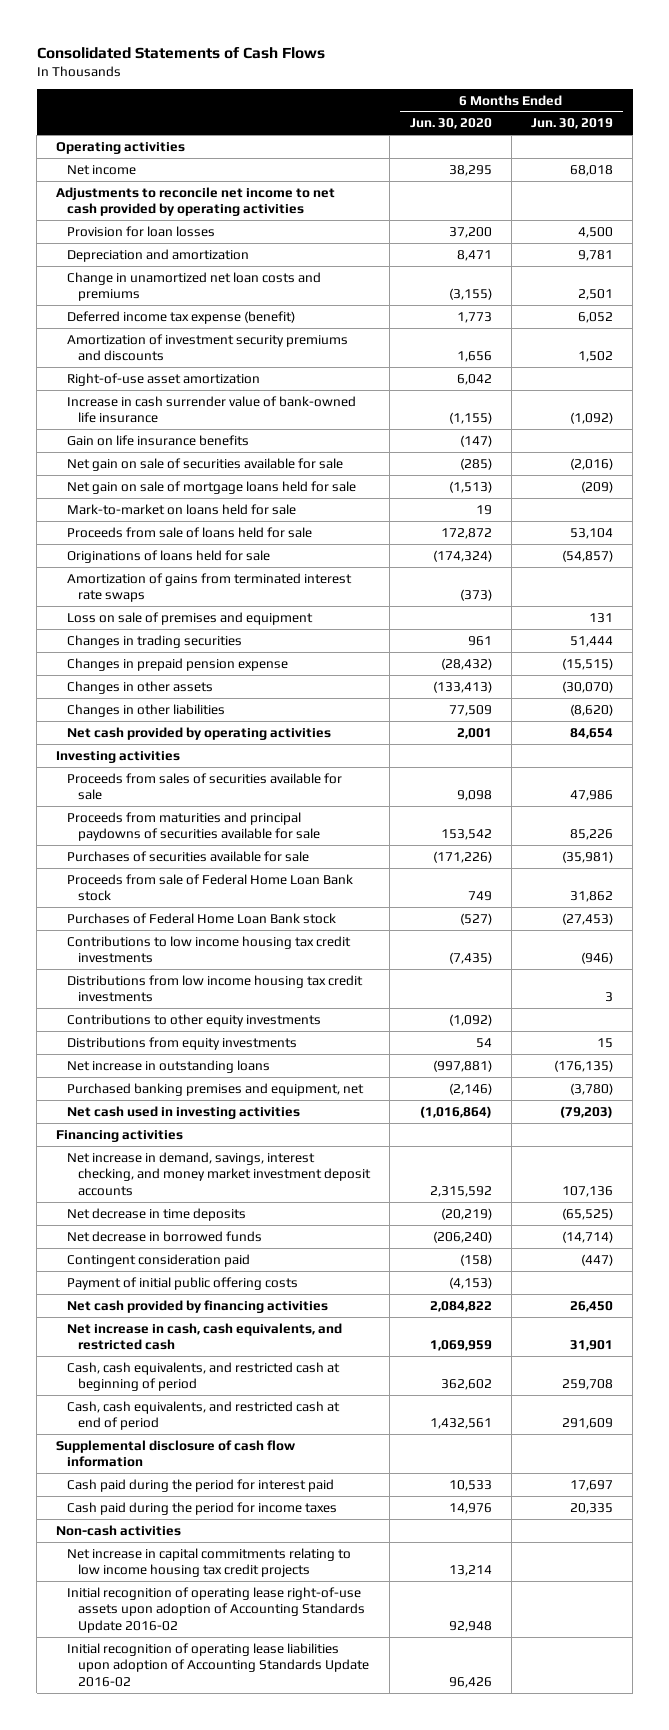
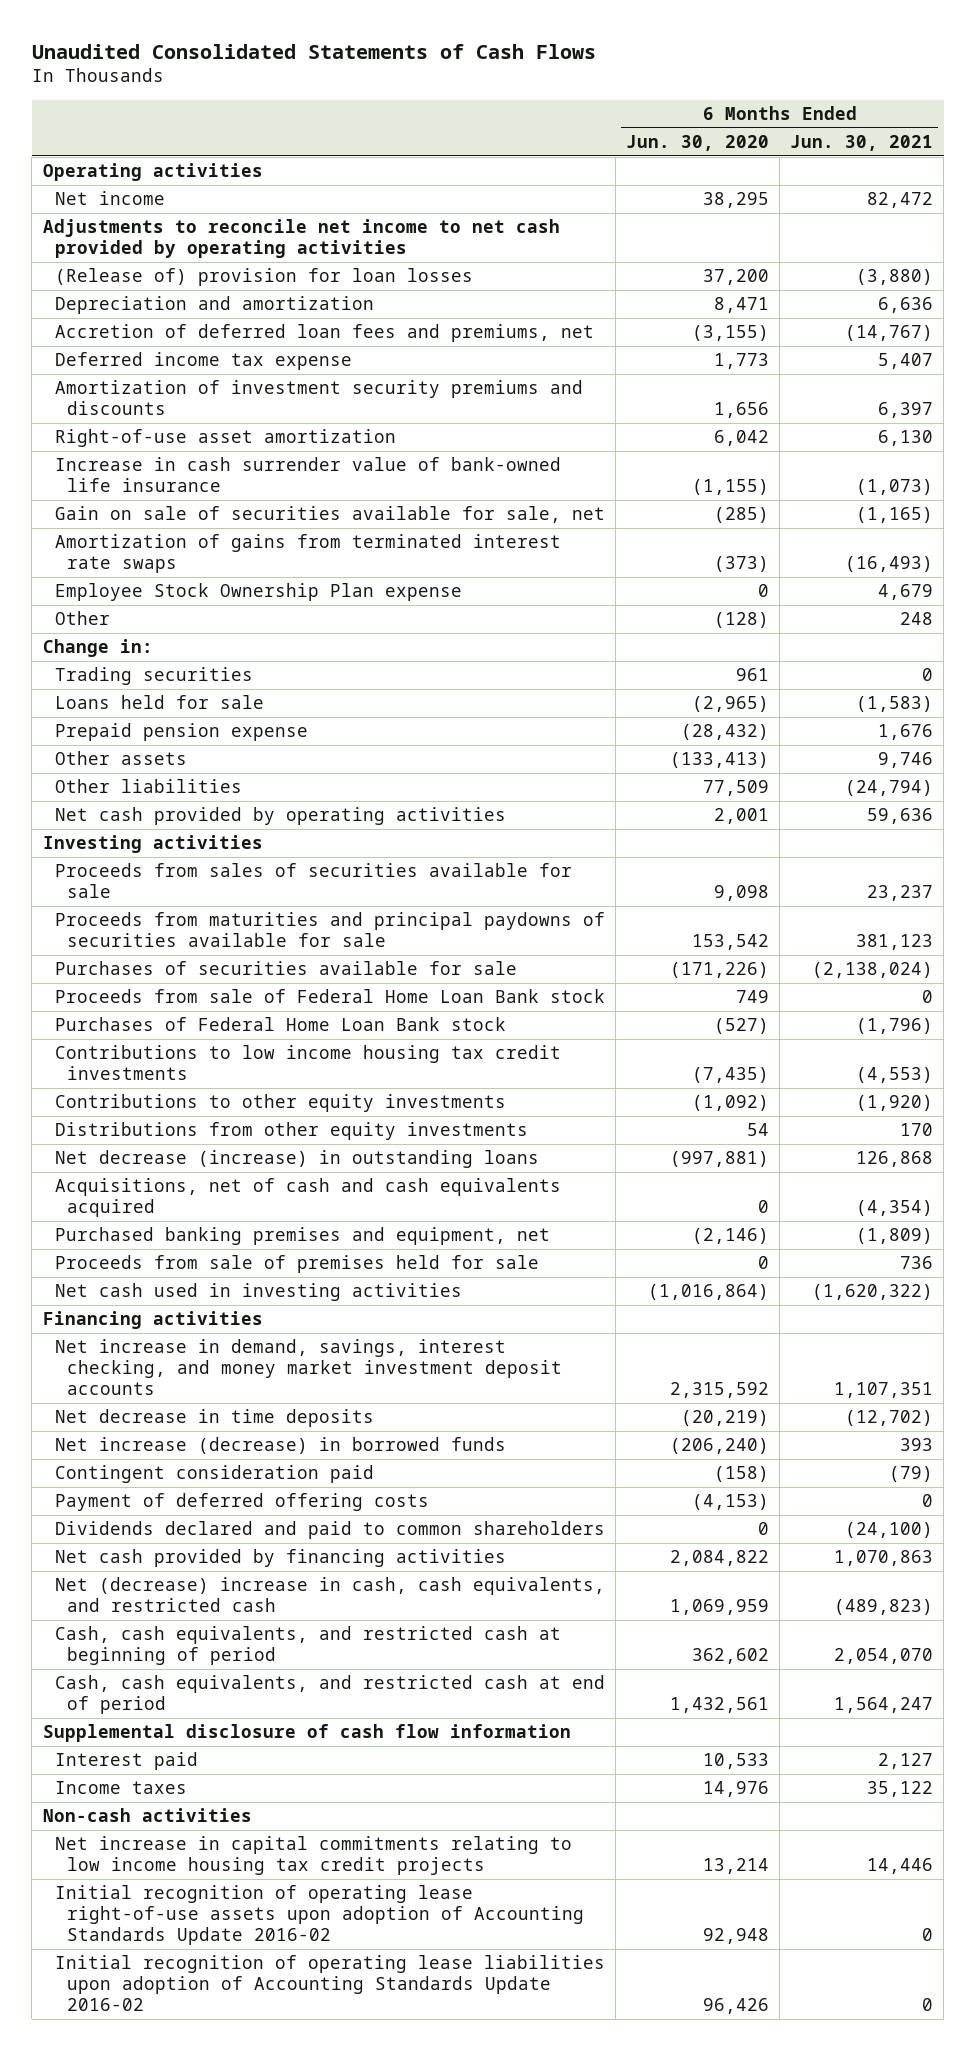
- Consolidated Statements of Cash Flows
+ Unaudited Consolidated Statements of Cash Flows
- | 6 Months Ended Jun. 30, 2020 | 6 Months Ended Jun. 30, 2019
+ | 6 Months Ended Jun. 30, 2020 | 6 Months Ended Jun. 30, 2021
- Provision for loan losses | 37,200 | 4,500
+ (Release of) provision for loan losses | 37,200 | (3,880)
- Change in unamortized net loan costs and premiums | (3,155) | 2,501
- Deferred income tax expense (benefit) | 1,773 | 6,052
+ Accretion of deferred loan fees and premiums, net | (3,155) | (14,767)
+ Deferred income tax expense | 1,773 | 5,407
- Gain on life insurance benefits | (147) |
- Net gain on sale of securities available for sale | (285) | (2,016)
- Net gain on sale of mortgage loans held for sale | (1,513) | (209)
- Mark-to-market on loans held for sale | 19 |
- Proceeds from sale of loans held for sale | 172,872 | 53,104
- Originations of loans held for sale | (174,324) | (54,857)
+ Gain on sale of securities available for sale, net | (285) | (1,165)
- Loss on sale of premises and equipment | | 131
- Changes in trading securities | 961 | 51,444
- Changes in prepaid pension expense | (28,432) | (15,515)
- Changes in other assets | (133,413) | (30,070)
- Changes in other liabilities | 77,509 | (8,620)
+ Employee Stock Ownership Plan expense | 0 | 4,679
+ Other | (128) | 248
+ Change in:
+ Trading securities | 961 | 0
+ Loans held for sale | (2,965) | (1,583)
+ Prepaid pension expense | (28,432) | 1,676
+ Other assets | (133,413) | 9,746
+ Other liabilities | 77,509 | (24,794)
- Distributions from low income housing tax credit investments | | 3
- Distributions from equity investments | 54 | 15
- Net increase in outstanding loans | (997,881) | (176,135)
+ Distributions from other equity investments | 54 | 170
+ Net decrease (increase) in outstanding loans | (997,881) | 126,868
+ Acquisitions, net of cash and cash equivalents acquired | 0 | (4,354)
+ Proceeds from sale of premises held for sale | 0 | 736
- Net decrease in borrowed funds | (206,240) | (14,714)
+ Net increase (decrease) in borrowed funds | (206,240) | 393
- Payment of initial public offering costs | (4,153) |
+ Payment of deferred offering costs | (4,153) | 0
+ Dividends declared and paid to common shareholders | 0 | (24,100)
- Net increase in cash, cash equivalents, and restricted cash | 1,069,959 | 31,901
+ Net (decrease) increase in cash, cash equivalents, and restricted cash | 1,069,959 | (489,823)
- Cash paid during the period for interest paid | 10,533 | 17,697
- Cash paid during the period for income taxes | 14,976 | 20,335
+ Interest paid | 10,533 | 2,127
+ Income taxes | 14,976 | 35,122

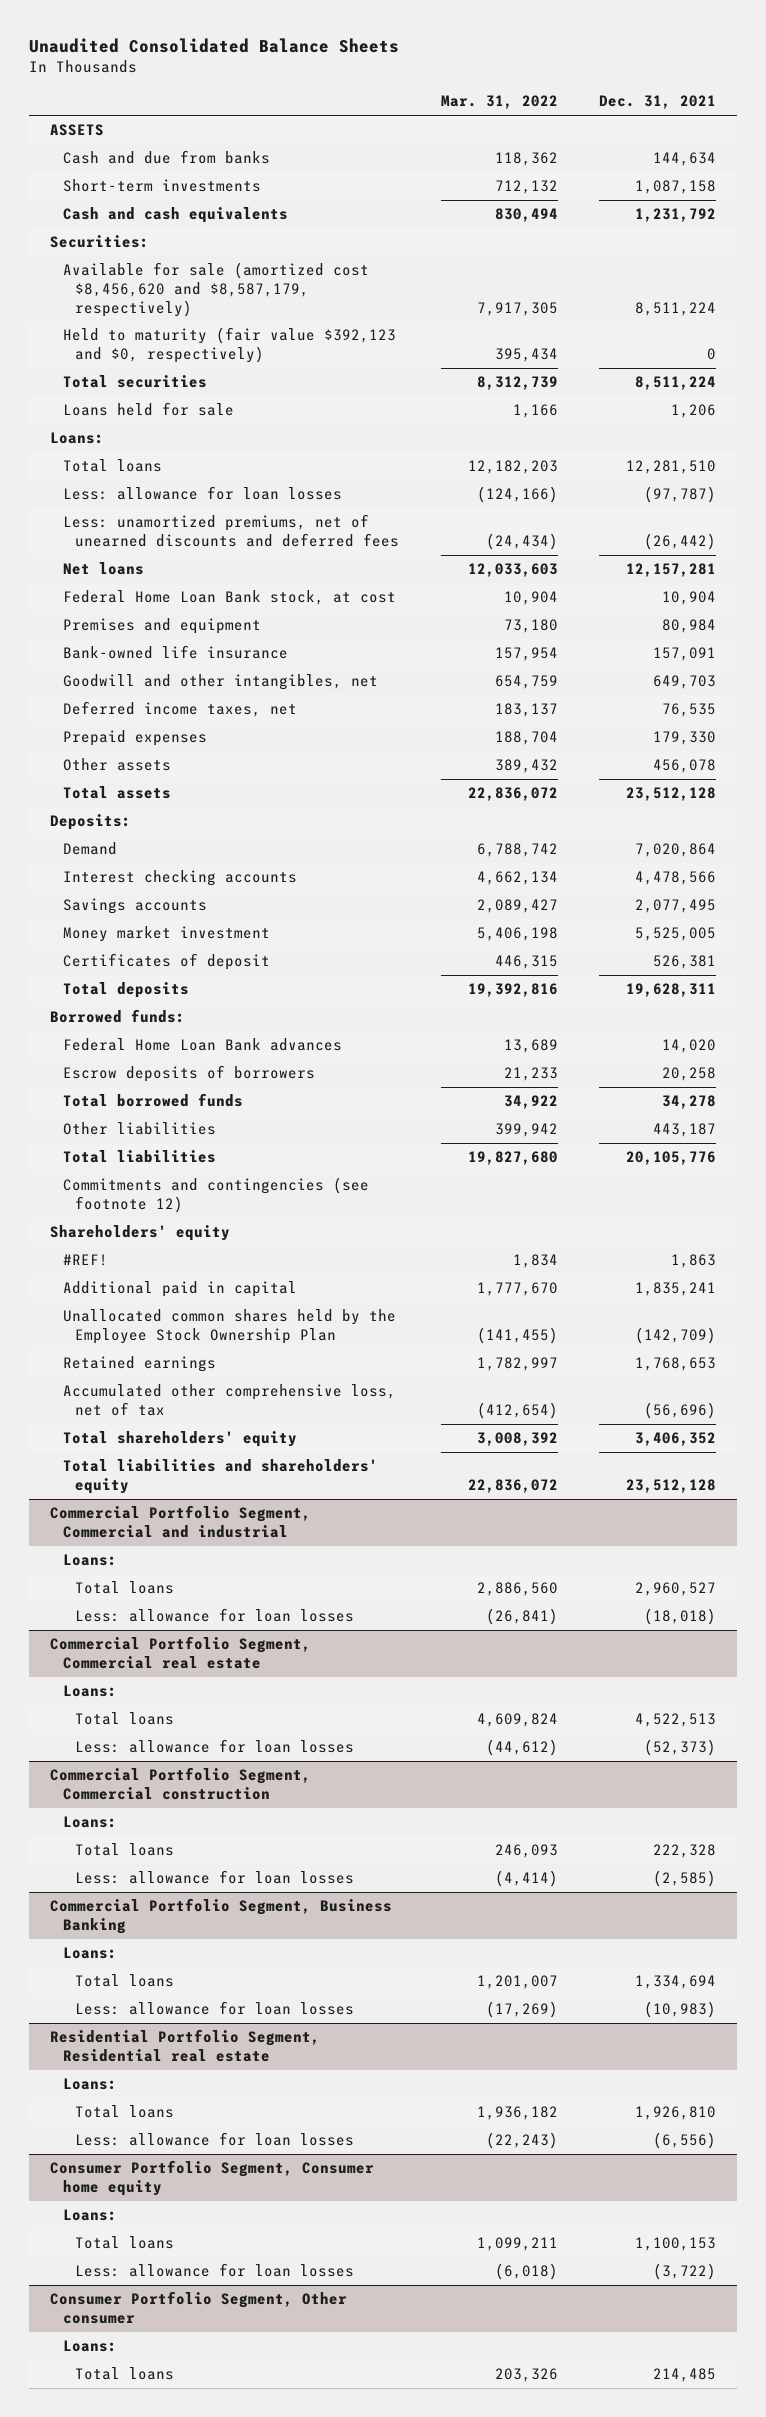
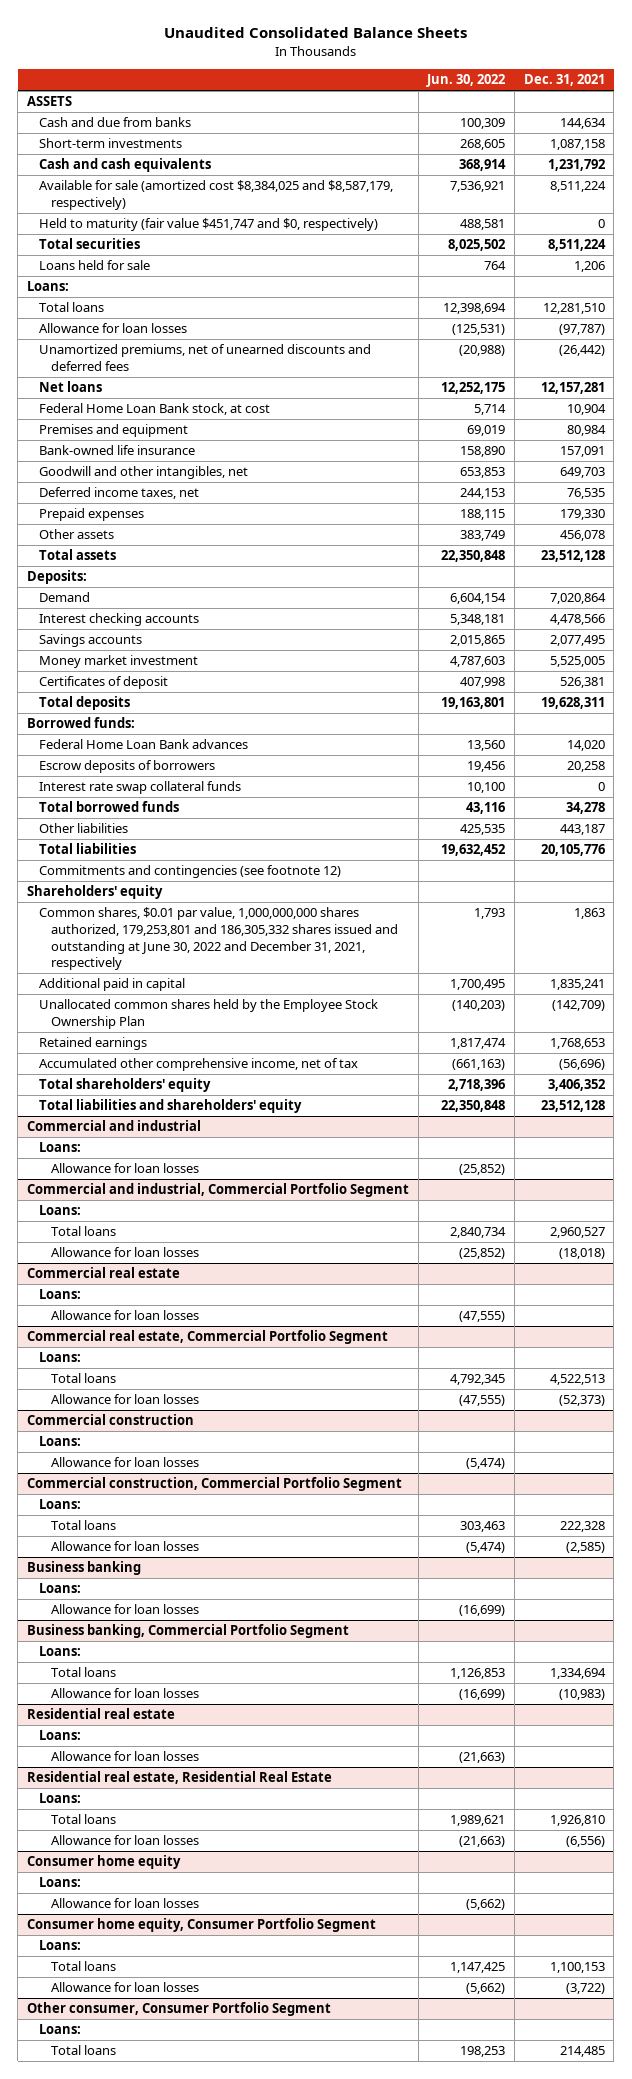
- | Mar. 31, 2022 | Dec. 31, 2021
+ | Jun. 30, 2022 | Dec. 31, 2021
- Securities:
- Available for sale (amortized cost $8,456,620 and $8,587,179, respectively) | 7,917,305 | 8,511,224
- Held to maturity (fair value $392,123 and $0, respectively) | 395,434 | 0
+ Available for sale (amortized cost $8,384,025 and $8,587,179, respectively) | 7,536,921 | 8,511,224
+ Held to maturity (fair value $451,747 and $0, respectively) | 488,581 | 0
- Less: allowance for loan losses | (124,166) | (97,787)
- Less: unamortized premiums, net of unearned discounts and deferred fees | (24,434) | (26,442)
+ Allowance for loan losses | (125,531) | (97,787)
+ Unamortized premiums, net of unearned discounts and deferred fees | (20,988) | (26,442)
+ Interest rate swap collateral funds | 10,100 | 0
- #REF! | 1,834 | 1,863
+ Common shares, $0.01 par value, 1,000,000,000 shares authorized, 179,253,801 and 186,305,332 shares issued and outstanding at June 30, 2022 and December 31, 2021, respectively | 1,793 | 1,863
- Accumulated other comprehensive loss, net of tax | (412,654) | (56,696)
+ Accumulated other comprehensive income, net of tax | (661,163) | (56,696)
- Commercial Portfolio Segment, Commercial and industrial
+ Commercial and industrial
+ Allowance for loan losses | (25,852) |
+ Commercial and industrial, Commercial Portfolio Segment
+ Loans:
- Less: allowance for loan losses | (26,841) | (18,018)
- Commercial Portfolio Segment, Commercial real estate
+ Allowance for loan losses | (25,852) | (18,018)
+ Commercial real estate
+ Allowance for loan losses | (47,555) |
+ Commercial real estate, Commercial Portfolio Segment
+ Loans:
- Less: allowance for loan losses | (44,612) | (52,373)
- Commercial Portfolio Segment, Commercial construction
+ Allowance for loan losses | (47,555) | (52,373)
+ Commercial construction
+ Allowance for loan losses | (5,474) |
+ Commercial construction, Commercial Portfolio Segment
+ Loans:
- Less: allowance for loan losses | (4,414) | (2,585)
- Commercial Portfolio Segment, Business Banking
+ Allowance for loan losses | (5,474) | (2,585)
+ Business banking
+ Allowance for loan losses | (16,699) |
+ Business banking, Commercial Portfolio Segment
+ Loans:
- Less: allowance for loan losses | (17,269) | (10,983)
- Residential Portfolio Segment, Residential real estate
+ Allowance for loan losses | (16,699) | (10,983)
+ Residential real estate
+ Allowance for loan losses | (21,663) |
+ Residential real estate, Residential Real Estate
+ Loans:
- Less: allowance for loan losses | (22,243) | (6,556)
- Consumer Portfolio Segment, Consumer home equity
+ Allowance for loan losses | (21,663) | (6,556)
+ Consumer home equity
+ Allowance for loan losses | (5,662) |
+ Consumer home equity, Consumer Portfolio Segment
+ Loans:
- Less: allowance for loan losses | (6,018) | (3,722)
- Consumer Portfolio Segment, Other consumer
+ Allowance for loan losses | (5,662) | (3,722)
+ Other consumer, Consumer Portfolio Segment

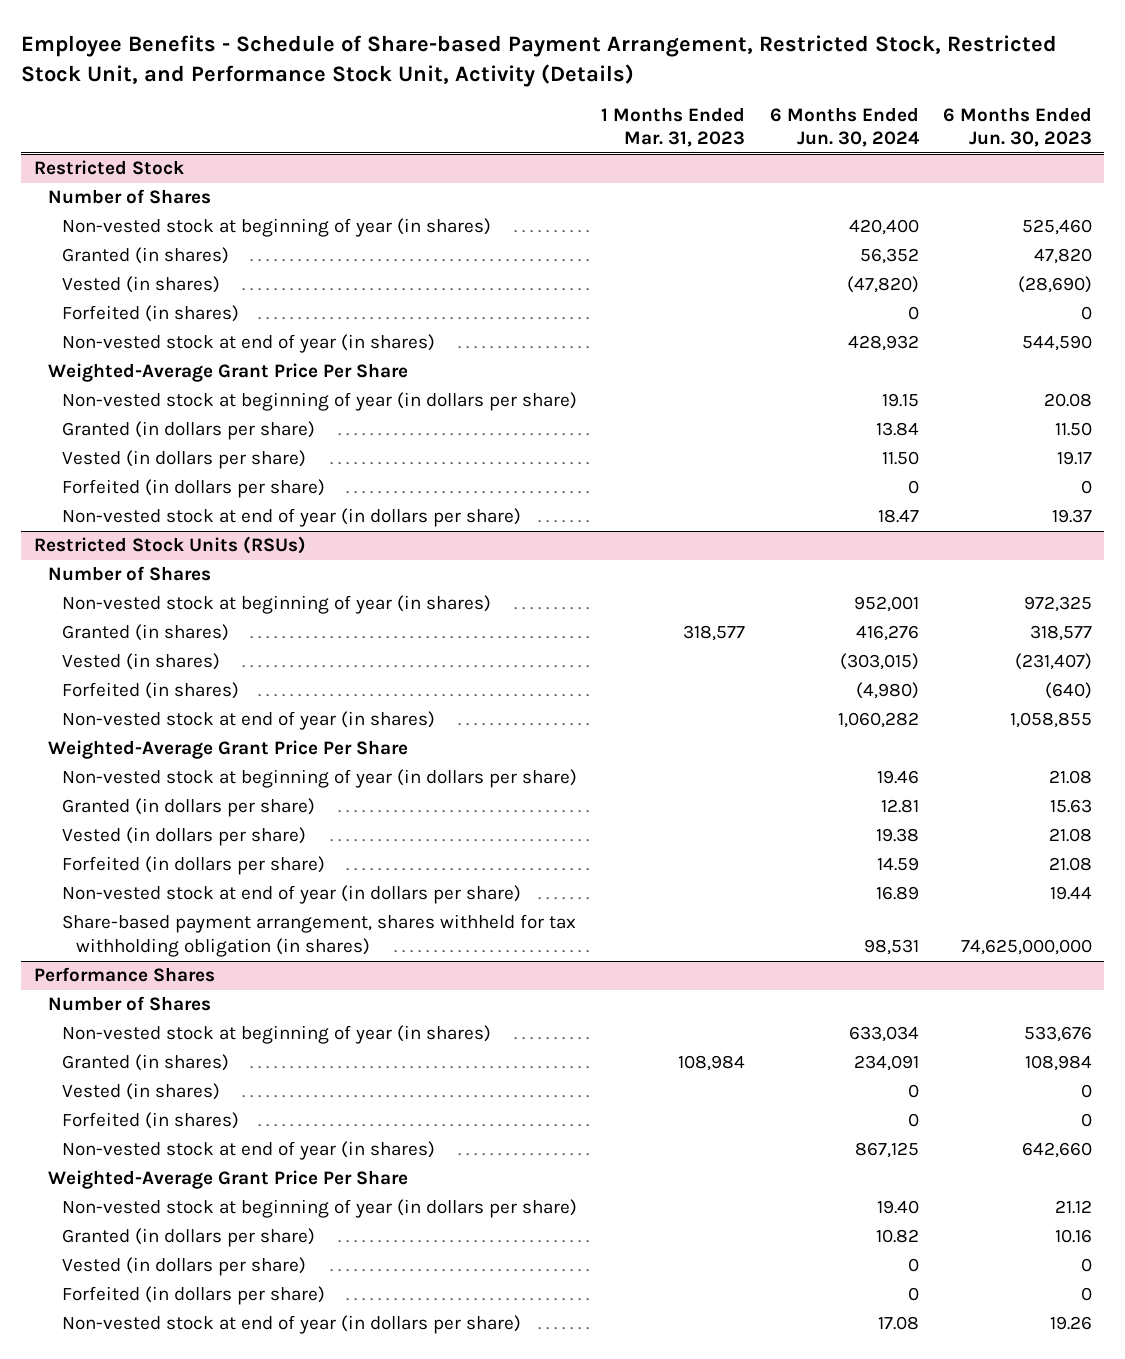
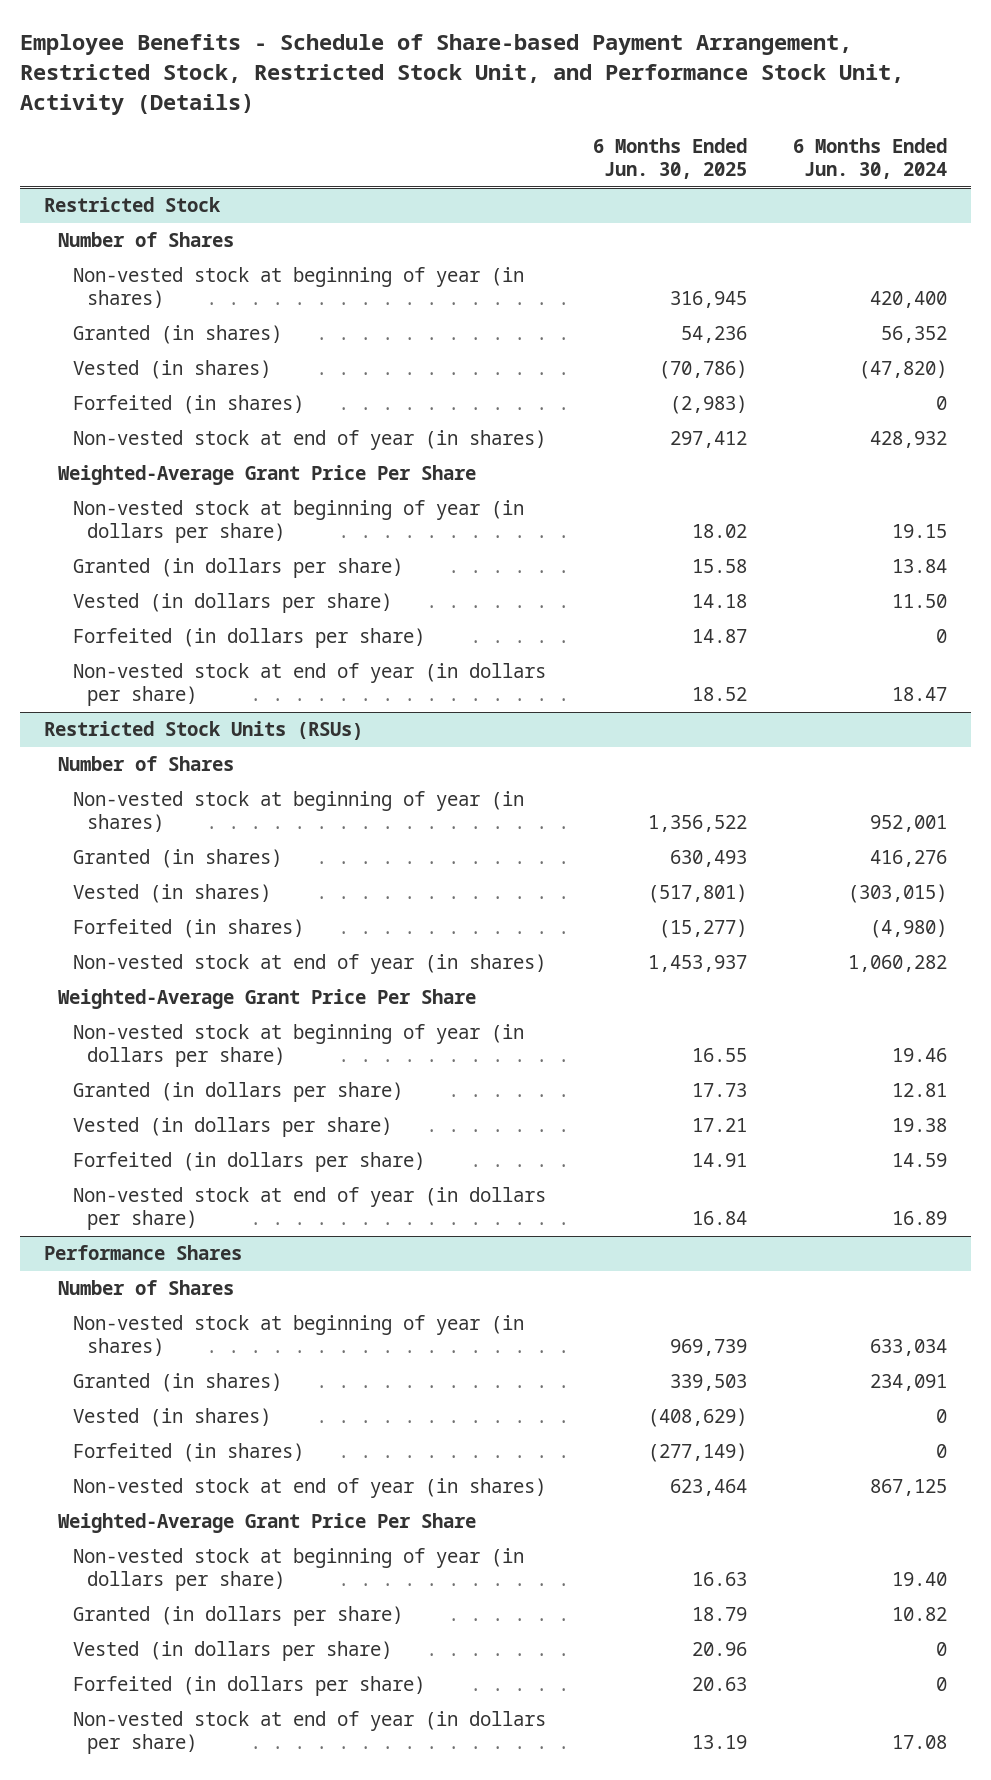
- | 1 Months Ended Mar. 31, 2023 | 6 Months Ended Jun. 30, 2024 | 6 Months Ended Jun. 30, 2023
+ | 6 Months Ended Jun. 30, 2025 | 6 Months Ended Jun. 30, 2024
@ Restricted Stock Units (RSUs)
- Share-based payment arrangement, shares withheld for tax withholding obligation (in shares) | | 98,531 | 74,625,000,000

